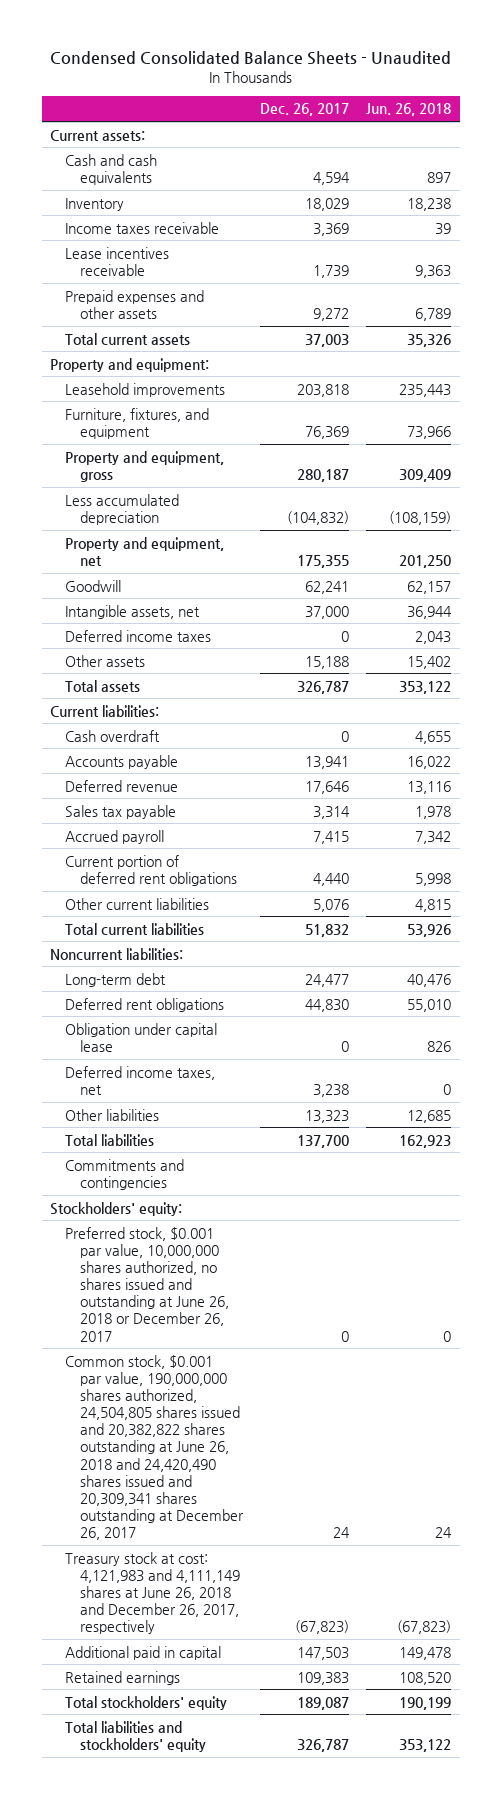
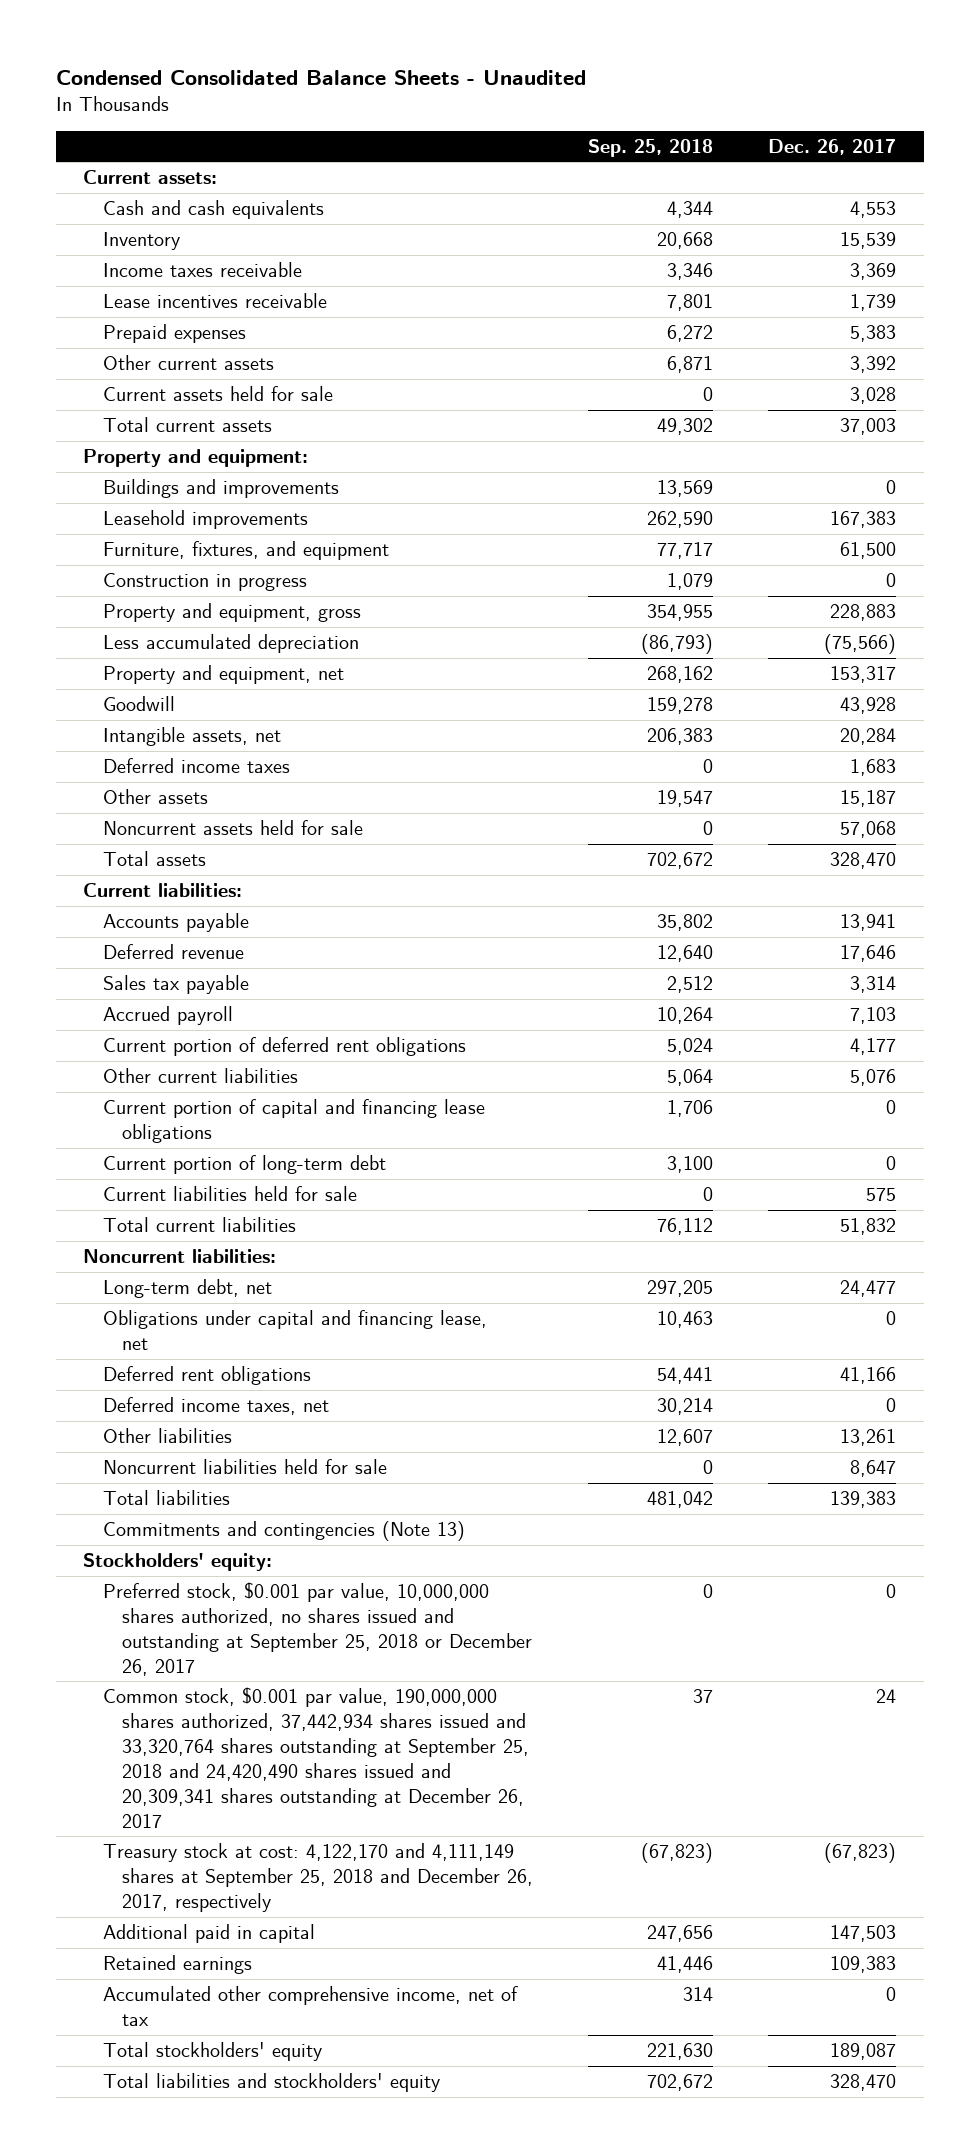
- | Dec. 26, 2017 | Jun. 26, 2018
+ | Sep. 25, 2018 | Dec. 26, 2017
- Cash and cash equivalents | 4,594 | 897
- Inventory | 18,029 | 18,238
+ Cash and cash equivalents | 4,344 | 4,553
+ Inventory | 20,668 | 15,539
- Prepaid expenses and other assets | 9,272 | 6,789
+ Prepaid expenses | 6,272 | 5,383
+ Other current assets | 6,871 | 3,392
+ Current assets held for sale | 0 | 3,028
- Leasehold improvements | 203,818 | 235,443
- Furniture, fixtures, and equipment | 76,369 | 73,966
- Property and equipment, gross | 280,187 | 309,409
- Less accumulated depreciation | (104,832) | (108,159)
- Property and equipment, net | 175,355 | 201,250
- Goodwill | 62,241 | 62,157
- Intangible assets, net | 37,000 | 36,944
- Deferred income taxes | 0 | 2,043
- Other assets | 15,188 | 15,402
- Total assets | 326,787 | 353,122
+ Buildings and improvements | 13,569 | 0
+ Leasehold improvements | 262,590 | 167,383
+ Furniture, fixtures, and equipment | 77,717 | 61,500
+ Construction in progress | 1,079 | 0
+ Property and equipment, gross | 354,955 | 228,883
+ Less accumulated depreciation | (86,793) | (75,566)
+ Property and equipment, net | 268,162 | 153,317
+ Goodwill | 159,278 | 43,928
+ Intangible assets, net | 206,383 | 20,284
+ Deferred income taxes | 0 | 1,683
+ Other assets | 19,547 | 15,187
+ Noncurrent assets held for sale | 0 | 57,068
+ Total assets | 702,672 | 328,470
- Cash overdraft | 0 | 4,655
- Accrued payroll | 7,415 | 7,342
- Current portion of deferred rent obligations | 4,440 | 5,998
+ Accrued payroll | 10,264 | 7,103
+ Current portion of deferred rent obligations | 5,024 | 4,177
+ Current portion of capital and financing lease obligations | 1,706 | 0
+ Current portion of long-term debt | 3,100 | 0
+ Current liabilities held for sale | 0 | 575
- Long-term debt | 24,477 | 40,476
- Deferred rent obligations | 44,830 | 55,010
- Obligation under capital lease | 0 | 826
- Deferred income taxes, net | 3,238 | 0
- Other liabilities | 13,323 | 12,685
- Total liabilities | 137,700 | 162,923
- Commitments and contingencies
+ Long-term debt, net | 297,205 | 24,477
+ Obligations under capital and financing lease, net | 10,463 | 0
+ Deferred rent obligations | 54,441 | 41,166
+ Deferred income taxes, net | 30,214 | 0
+ Other liabilities | 12,607 | 13,261
+ Noncurrent liabilities held for sale | 0 | 8,647
+ Total liabilities | 481,042 | 139,383
+ Commitments and contingencies (Note 13)
- Preferred stock, $0.001 par value, 10,000,000 shares authorized, no shares issued and outstanding at June 26, 2018 or December 26, 2017 | 0 | 0
- Common stock, $0.001 par value, 190,000,000 shares authorized, 24,504,805 shares issued and 20,382,822 shares outstanding at June 26, 2018 and 24,420,490 shares issued and 20,309,341 shares outstanding at December 26, 2017 | 24 | 24
- Treasury stock at cost: 4,121,983 and 4,111,149 shares at June 26, 2018 and December 26, 2017, respectively | (67,823) | (67,823)
+ Preferred stock, $0.001 par value, 10,000,000 shares authorized, no shares issued and outstanding at September 25, 2018 or December 26, 2017 | 0 | 0
+ Common stock, $0.001 par value, 190,000,000 shares authorized, 37,442,934 shares issued and 33,320,764 shares outstanding at September 25, 2018 and 24,420,490 shares issued and 20,309,341 shares outstanding at December 26, 2017 | 37 | 24
+ Treasury stock at cost: 4,122,170 and 4,111,149 shares at September 25, 2018 and December 26, 2017, respectively | (67,823) | (67,823)
+ Accumulated other comprehensive income, net of tax | 314 | 0
- Total liabilities and stockholders' equity | 326,787 | 353,122
+ Total liabilities and stockholders' equity | 702,672 | 328,470

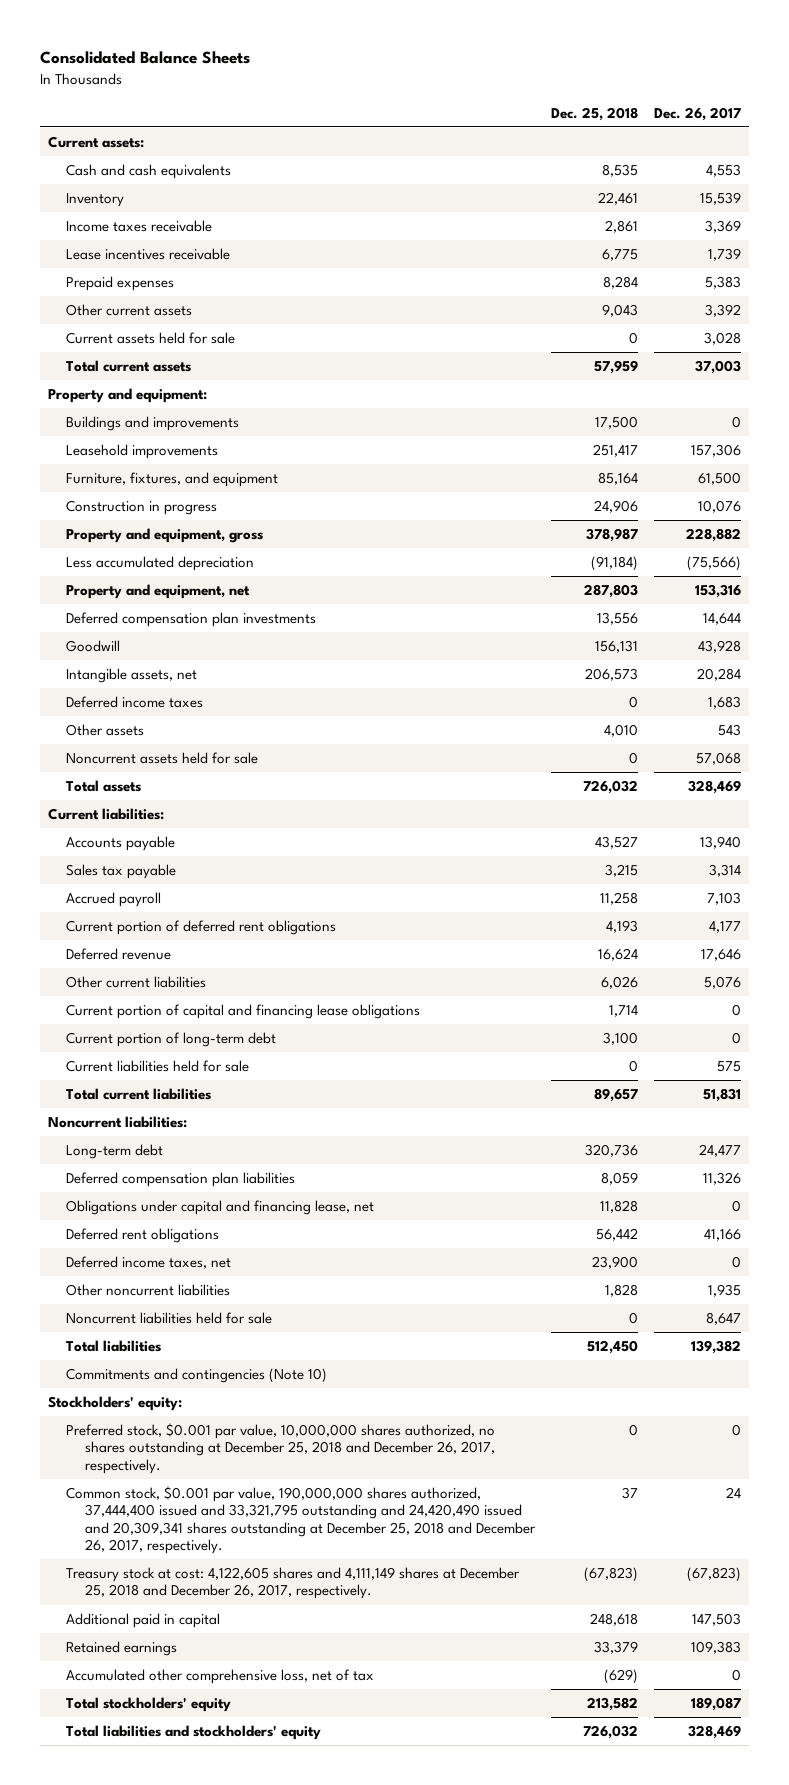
- Condensed Consolidated Balance Sheets - Unaudited
+ Consolidated Balance Sheets
- | Sep. 25, 2018 | Dec. 26, 2017
+ | Dec. 25, 2018 | Dec. 26, 2017
- Leasehold improvements | 262,590 | 167,383
+ Leasehold improvements | 251,417 | 157,306
- Construction in progress | 1,079 | 0
- Property and equipment, gross | 354,955 | 228,883
+ Construction in progress | 24,906 | 10,076
+ Property and equipment, gross | 378,987 | 228,882
- Property and equipment, net | 268,162 | 153,317
+ Property and equipment, net | 287,803 | 153,316
+ Deferred compensation plan investments | 13,556 | 14,644
- Other assets | 19,547 | 15,187
+ Other assets | 4,010 | 543
- Total assets | 702,672 | 328,470
+ Total assets | 726,032 | 328,469
- Accounts payable | 35,802 | 13,941
+ Accounts payable | 43,527 | 13,940
moved down: Deferred revenue | 16,624 | 17,646
- Total current liabilities | 76,112 | 51,832
+ Total current liabilities | 89,657 | 51,831
- Long-term debt, net | 297,205 | 24,477
+ Long-term debt | 320,736 | 24,477
+ Deferred compensation plan liabilities | 8,059 | 11,326
- Other liabilities | 12,607 | 13,261
+ Other noncurrent liabilities | 1,828 | 1,935
- Total liabilities | 481,042 | 139,383
- Commitments and contingencies (Note 13)
+ Total liabilities | 512,450 | 139,382
+ Commitments and contingencies (Note 10)
- Preferred stock, $0.001 par value, 10,000,000 shares authorized, no shares issued and outstanding at September 25, 2018 or December 26, 2017 | 0 | 0
- Common stock, $0.001 par value, 190,000,000 shares authorized, 37,442,934 shares issued and 33,320,764 shares outstanding at September 25, 2018 and 24,420,490 shares issued and 20,309,341 shares outstanding at December 26, 2017 | 37 | 24
- Treasury stock at cost: 4,122,170 and 4,111,149 shares at September 25, 2018 and December 26, 2017, respectively | (67,823) | (67,823)
+ Preferred stock, $0.001 par value, 10,000,000 shares authorized, no shares outstanding at December 25, 2018 and December 26, 2017, respectively. | 0 | 0
+ Common stock, $0.001 par value, 190,000,000 shares authorized, 37,444,400 issued and 33,321,795 outstanding and 24,420,490 issued and 20,309,341 shares outstanding at December 25, 2018 and December 26, 2017, respectively. | 37 | 24
+ Treasury stock at cost: 4,122,605 shares and 4,111,149 shares at December 25, 2018 and December 26, 2017, respectively. | (67,823) | (67,823)
- Accumulated other comprehensive income, net of tax | 314 | 0
+ Accumulated other comprehensive loss, net of tax | (629) | 0
- Total liabilities and stockholders' equity | 702,672 | 328,470
+ Total liabilities and stockholders' equity | 726,032 | 328,469

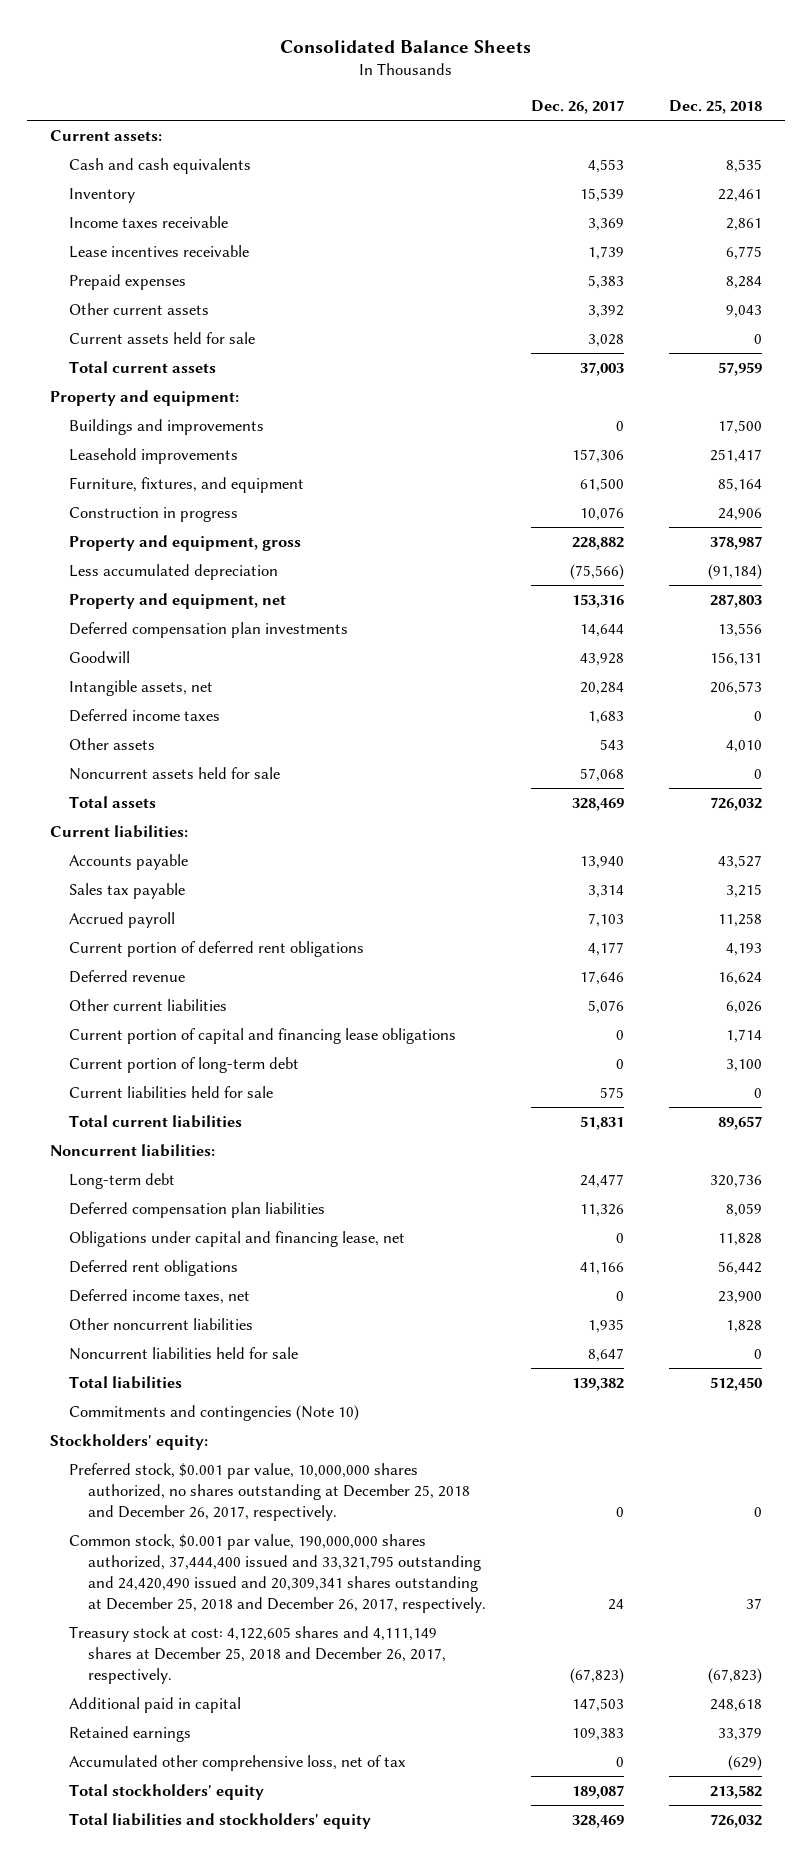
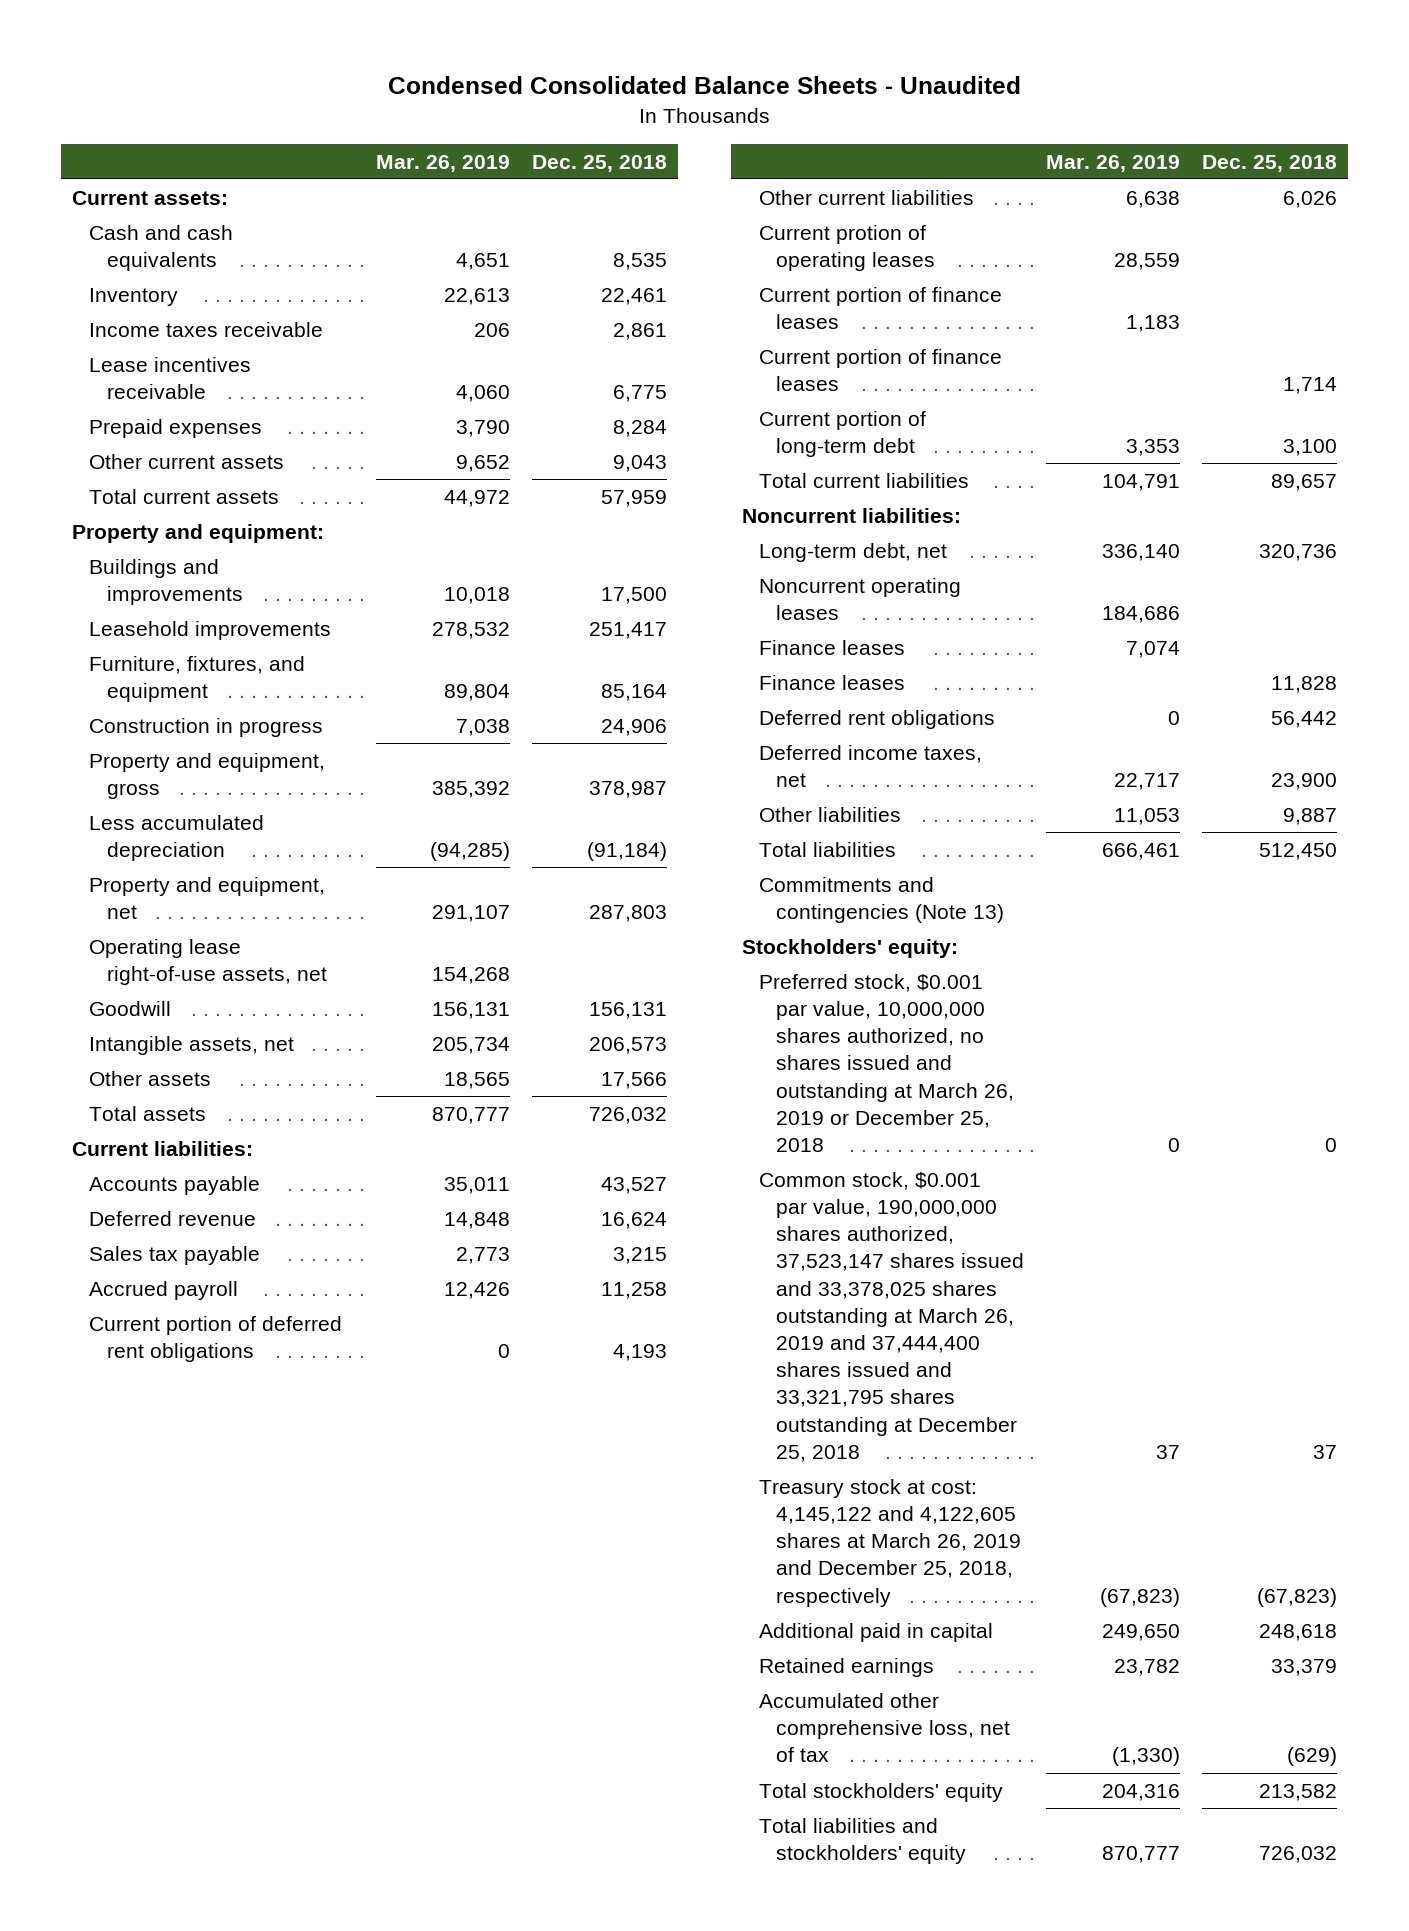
- Consolidated Balance Sheets
+ Condensed Consolidated Balance Sheets - Unaudited
- | Dec. 26, 2017 | Dec. 25, 2018
+ | Mar. 26, 2019 | Dec. 25, 2018
- Current assets held for sale | 3,028 | 0
- Deferred compensation plan investments | 14,644 | 13,556
+ Operating lease right-of-use assets, net | 154,268 |
- Deferred income taxes | 1,683 | 0
- Other assets | 543 | 4,010
- Noncurrent assets held for sale | 57,068 | 0
+ Other assets | 18,565 | 17,566
moved up: Deferred revenue | 14,848 | 16,624
- Current portion of capital and financing lease obligations | 0 | 1,714
+ Current protion of operating leases | 28,559 |
+ Current portion of finance leases | 1,183 |
+ Current portion of finance leases | | 1,714
- Current liabilities held for sale | 575 | 0
- Long-term debt | 24,477 | 320,736
- Deferred compensation plan liabilities | 11,326 | 8,059
- Obligations under capital and financing lease, net | 0 | 11,828
+ Long-term debt, net | 336,140 | 320,736
+ Noncurrent operating leases | 184,686 |
+ Finance leases | 7,074 |
+ Finance leases | | 11,828
- Other noncurrent liabilities | 1,935 | 1,828
- Noncurrent liabilities held for sale | 8,647 | 0
+ Other liabilities | 11,053 | 9,887
- Commitments and contingencies (Note 10)
+ Commitments and contingencies (Note 13)
- Preferred stock, $0.001 par value, 10,000,000 shares authorized, no shares outstanding at December 25, 2018 and December 26, 2017, respectively. | 0 | 0
- Common stock, $0.001 par value, 190,000,000 shares authorized, 37,444,400 issued and 33,321,795 outstanding and 24,420,490 issued and 20,309,341 shares outstanding at December 25, 2018 and December 26, 2017, respectively. | 24 | 37
- Treasury stock at cost: 4,122,605 shares and 4,111,149 shares at December 25, 2018 and December 26, 2017, respectively. | (67,823) | (67,823)
+ Preferred stock, $0.001 par value, 10,000,000 shares authorized, no shares issued and outstanding at March 26, 2019 or December 25, 2018 | 0 | 0
+ Common stock, $0.001 par value, 190,000,000 shares authorized, 37,523,147 shares issued and 33,378,025 shares outstanding at March 26, 2019 and 37,444,400 shares issued and 33,321,795 shares outstanding at December 25, 2018 | 37 | 37
+ Treasury stock at cost: 4,145,122 and 4,122,605 shares at March 26, 2019 and December 25, 2018, respectively | (67,823) | (67,823)

